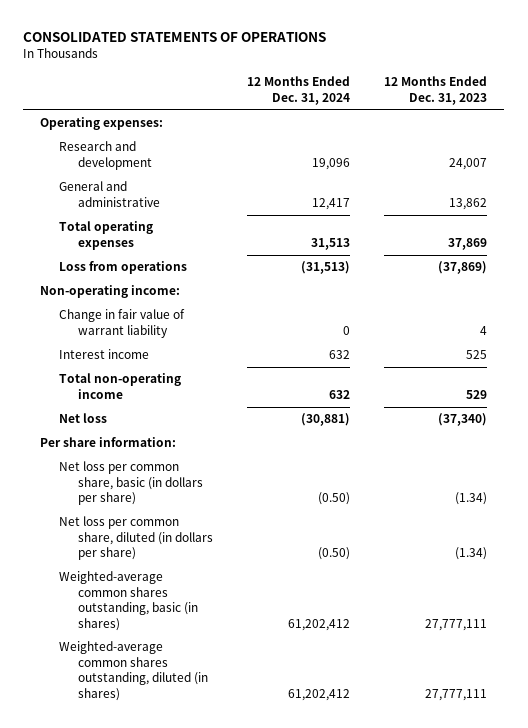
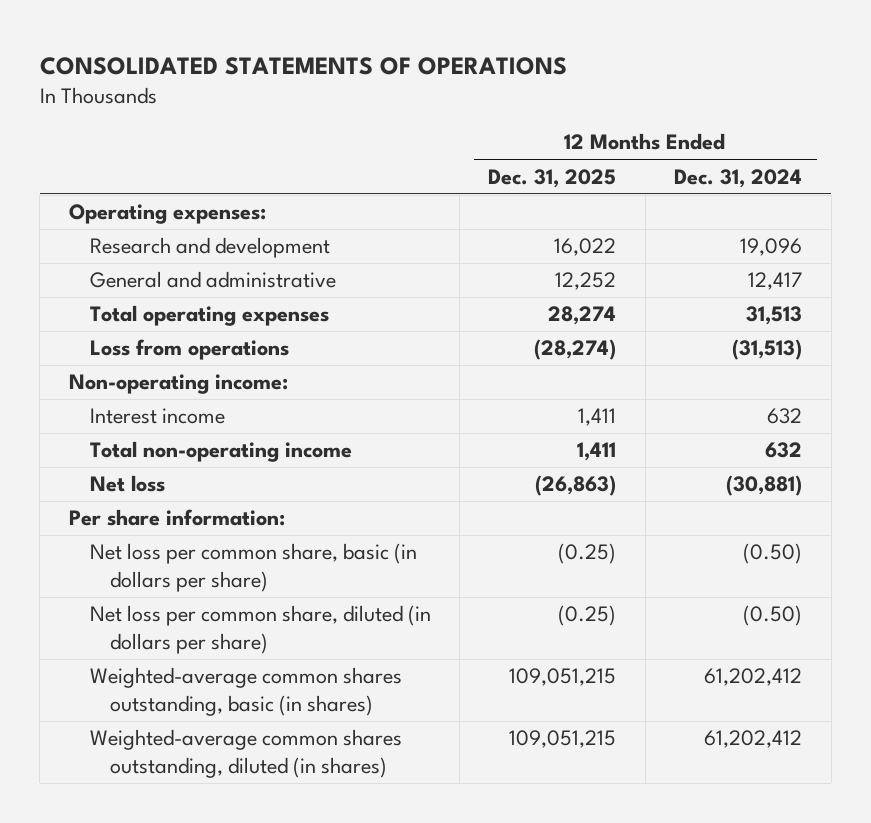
- | 12 Months Ended Dec. 31, 2024 | 12 Months Ended Dec. 31, 2023
+ | 12 Months Ended Dec. 31, 2025 | 12 Months Ended Dec. 31, 2024
- Change in fair value of warrant liability | 0 | 4

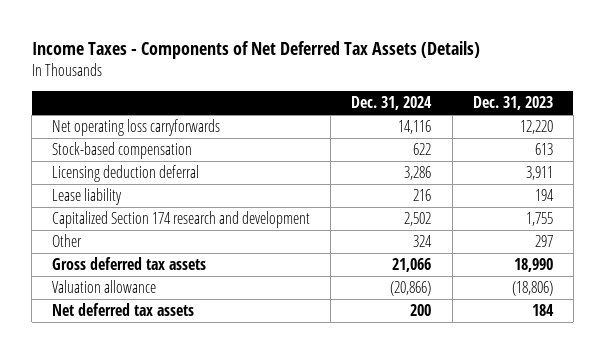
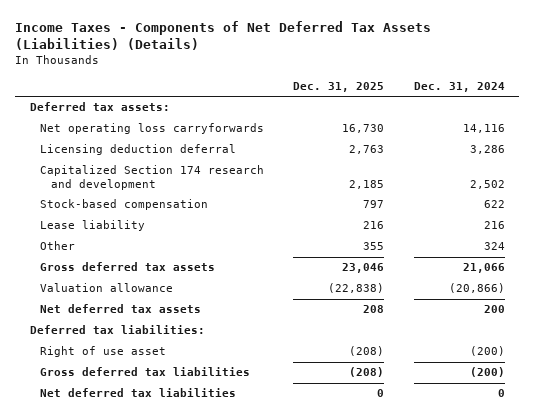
- Income Taxes - Components of Net Deferred Tax Assets (Details)
+ Income Taxes - Components of Net Deferred Tax Assets (Liabilities) (Details)
- | Dec. 31, 2024 | Dec. 31, 2023
+ | Dec. 31, 2025 | Dec. 31, 2024
+ Deferred tax assets:
moved down: Stock-based compensation | 797 | 622
moved down: Lease liability | 216 | 216
+ Deferred tax liabilities:
+ Right of use asset | (208) | (200)
+ Gross deferred tax liabilities | (208) | (200)
+ Net deferred tax liabilities | 0 | 0

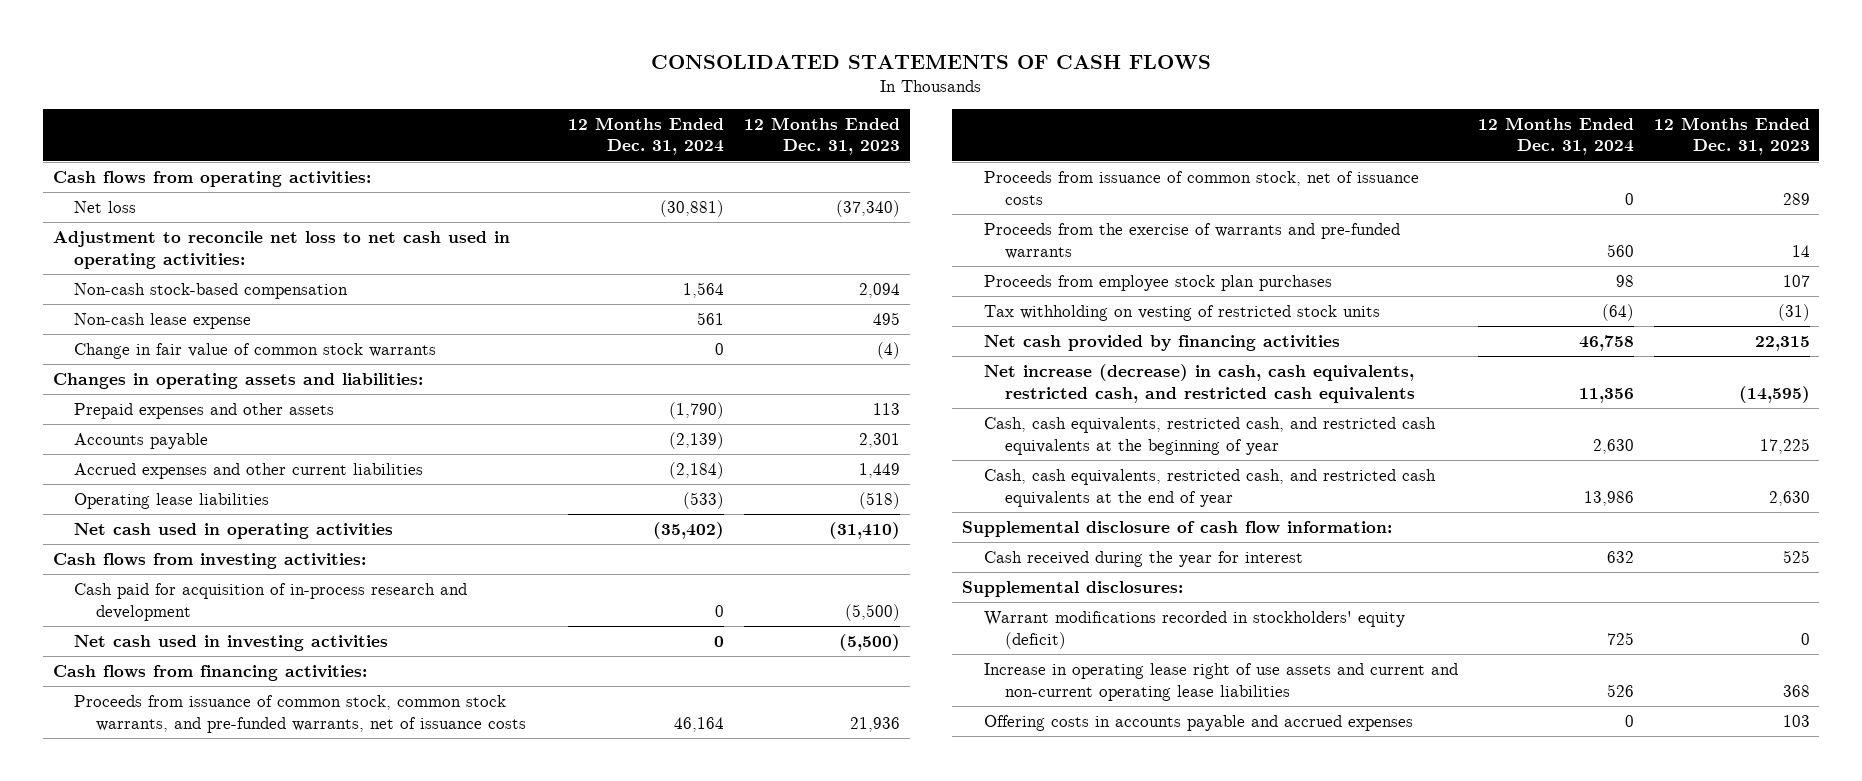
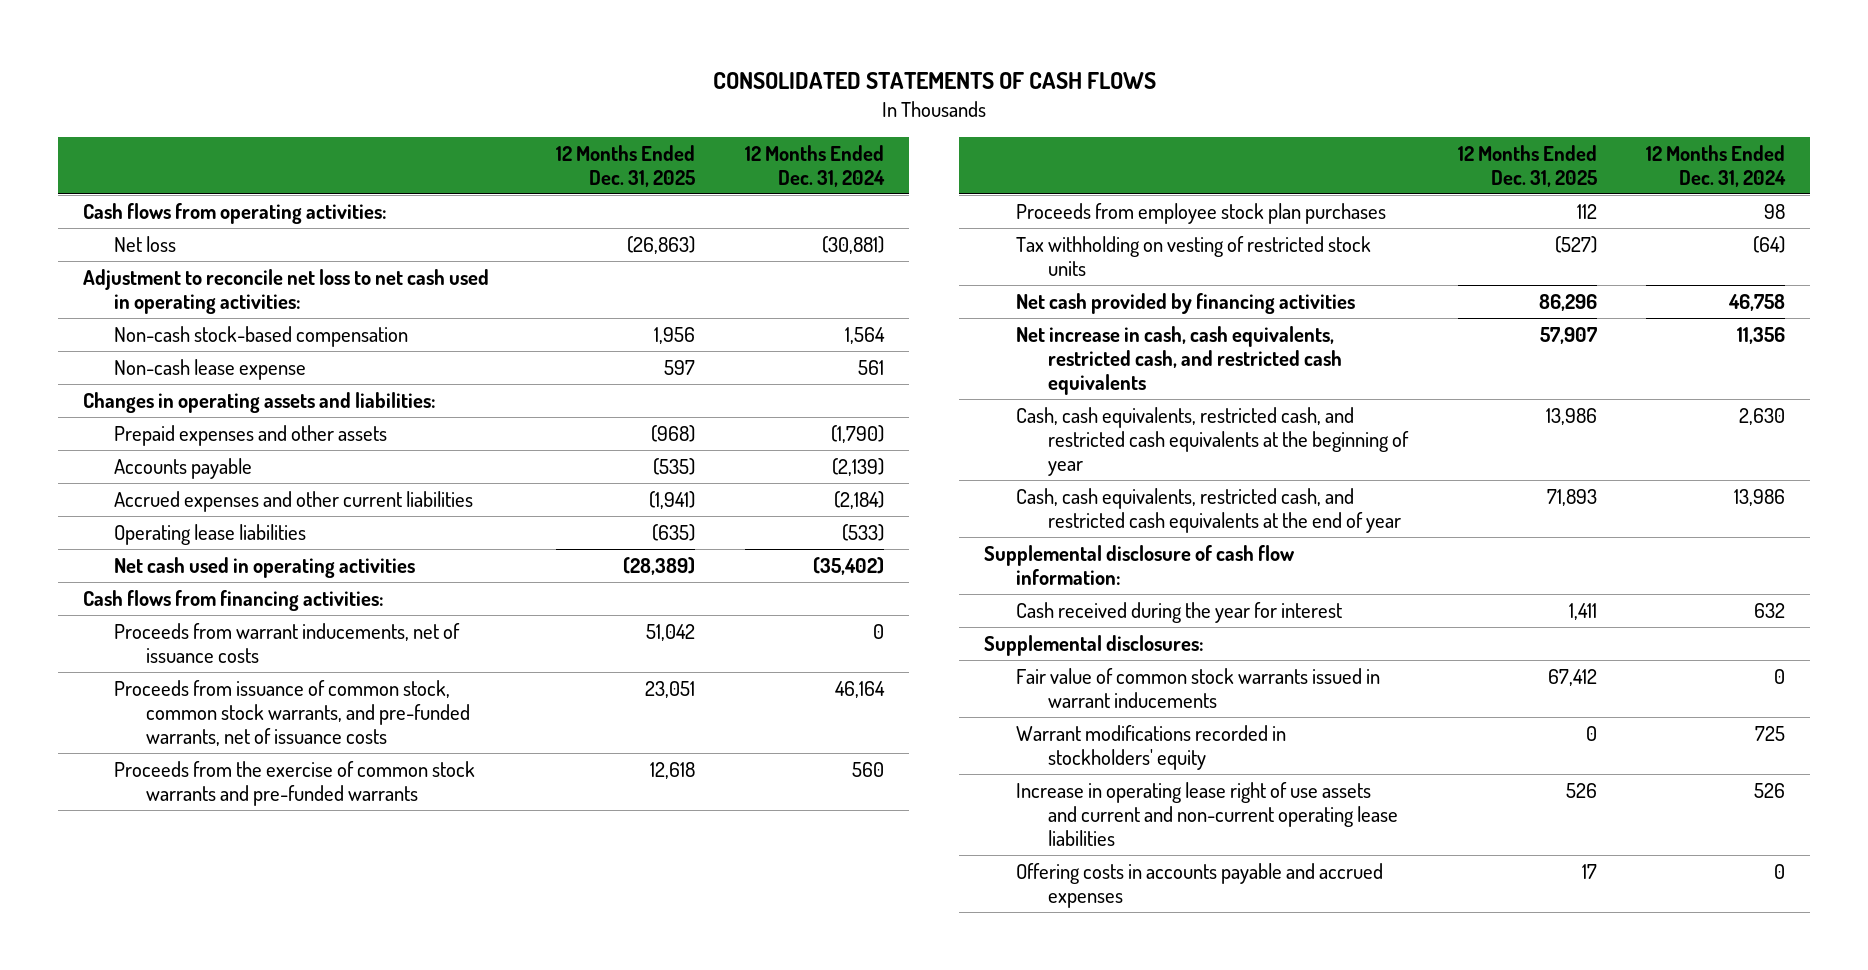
- | 12 Months Ended Dec. 31, 2024 | 12 Months Ended Dec. 31, 2023
+ | 12 Months Ended Dec. 31, 2025 | 12 Months Ended Dec. 31, 2024
- Change in fair value of common stock warrants | 0 | (4)
- Cash flows from investing activities:
- Cash paid for acquisition of in-process research and development | 0 | (5,500)
- Net cash used in investing activities | 0 | (5,500)
+ Proceeds from warrant inducements, net of issuance costs | 51,042 | 0
- Proceeds from issuance of common stock, net of issuance costs | 0 | 289
- Proceeds from the exercise of warrants and pre-funded warrants | 560 | 14
+ Proceeds from the exercise of common stock warrants and pre-funded warrants | 12,618 | 560
- Net increase (decrease) in cash, cash equivalents, restricted cash, and restricted cash equivalents | 11,356 | (14,595)
+ Net increase in cash, cash equivalents, restricted cash, and restricted cash equivalents | 57,907 | 11,356
- Warrant modifications recorded in stockholders' equity (deficit) | 725 | 0
+ Fair value of common stock warrants issued in warrant inducements | 67,412 | 0
+ Warrant modifications recorded in stockholders' equity | 0 | 725

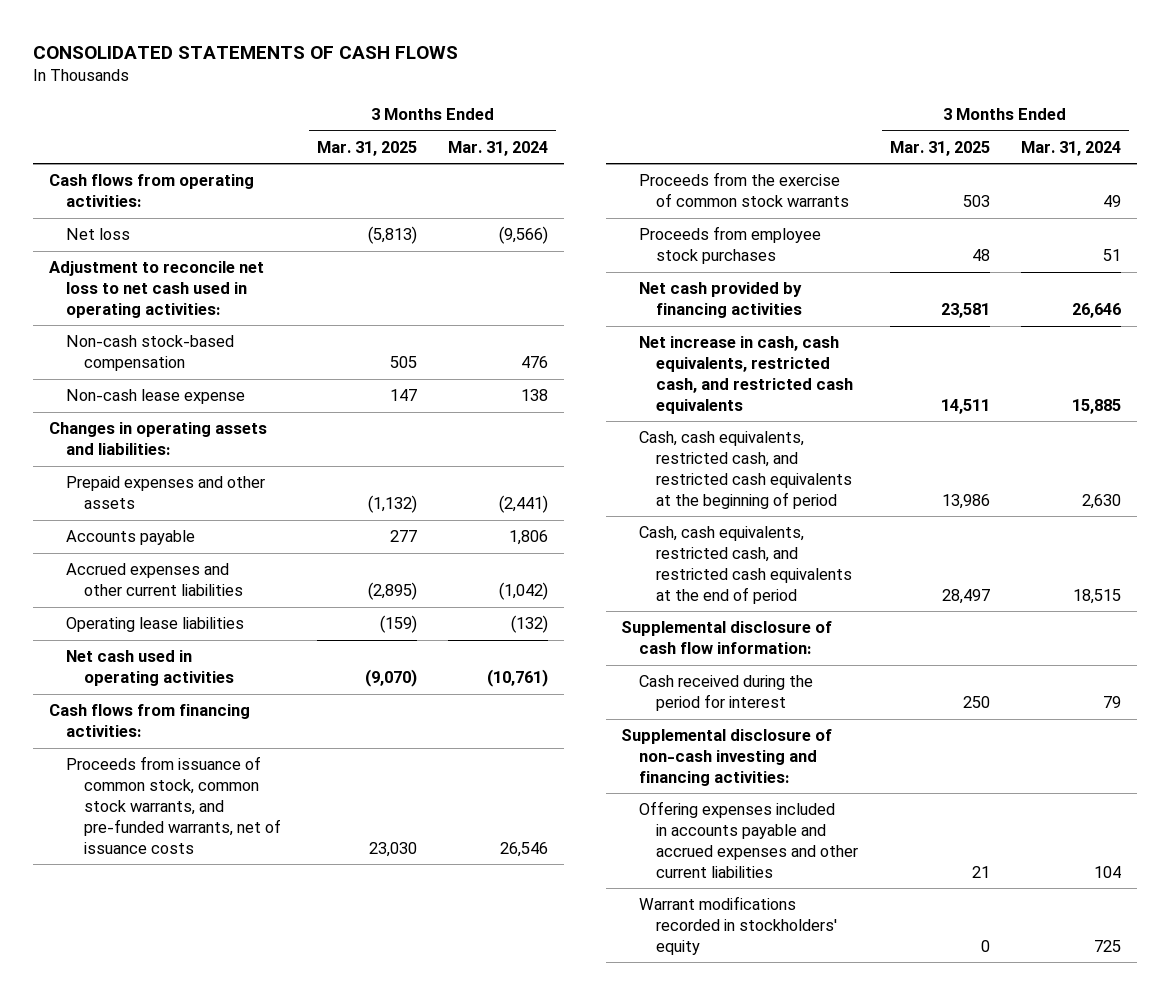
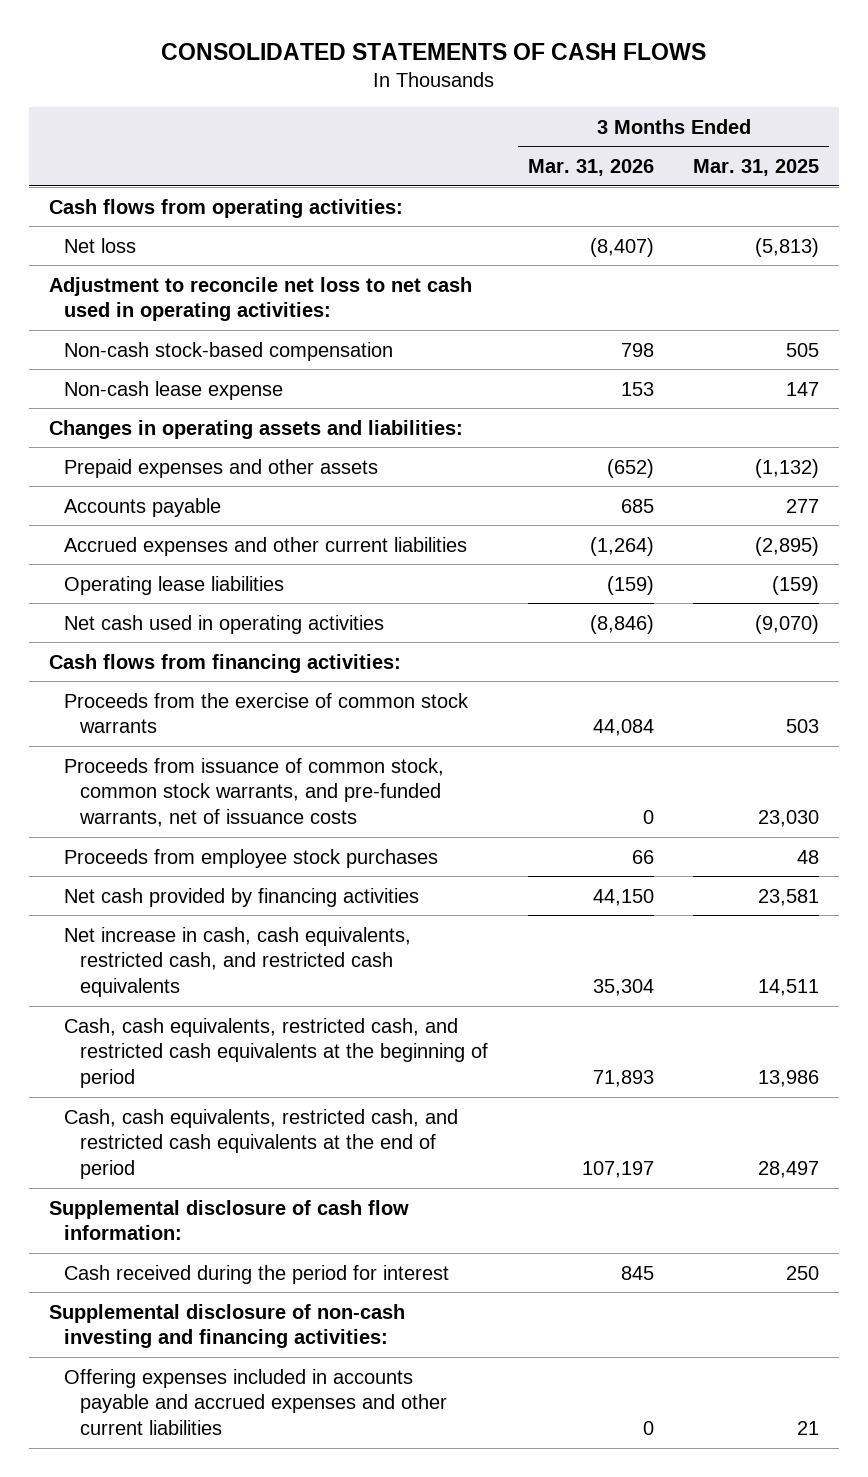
- | 3 Months Ended Mar. 31, 2025 | 3 Months Ended Mar. 31, 2024
+ | 3 Months Ended Mar. 31, 2026 | 3 Months Ended Mar. 31, 2025
moved down: Proceeds from issuance of common stock, common stock warrants, and pre-funded warrants, net of issuance costs | 0 | 23,030
- Warrant modifications recorded in stockholders' equity | 0 | 725

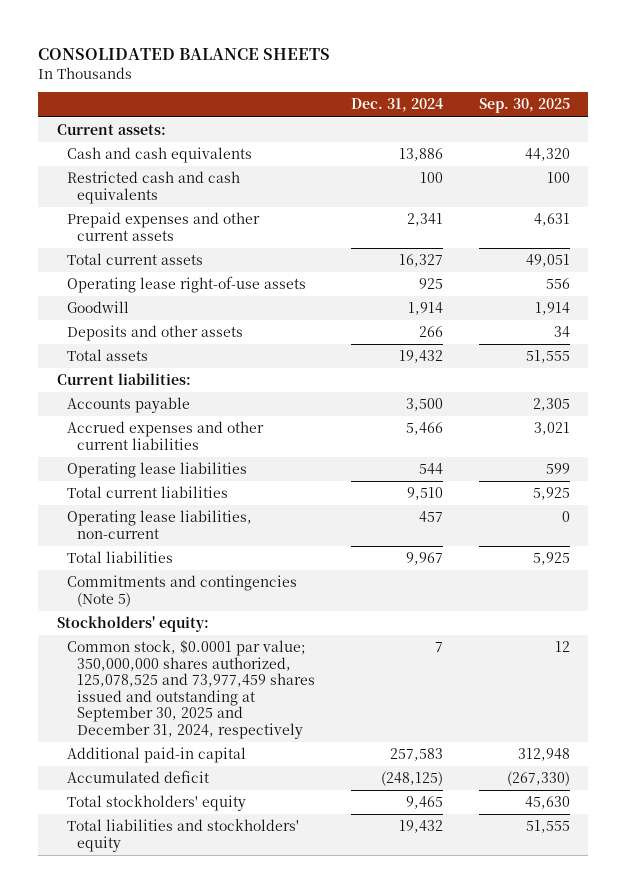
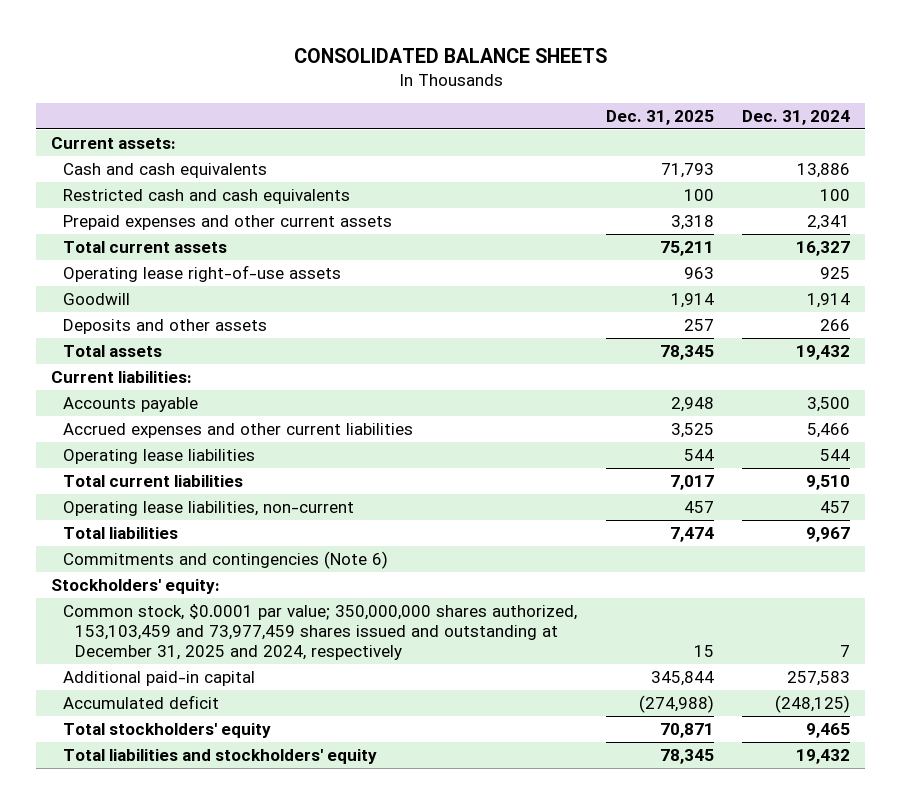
- | Dec. 31, 2024 | Sep. 30, 2025
+ | Dec. 31, 2025 | Dec. 31, 2024
- Commitments and contingencies (Note 5)
+ Commitments and contingencies (Note 6)
- Common stock, $0.0001 par value; 350,000,000 shares authorized, 125,078,525 and 73,977,459 shares issued and outstanding at September 30, 2025 and December 31, 2024, respectively | 7 | 12
+ Common stock, $0.0001 par value; 350,000,000 shares authorized, 153,103,459 and 73,977,459 shares issued and outstanding at December 31, 2025 and 2024, respectively | 15 | 7

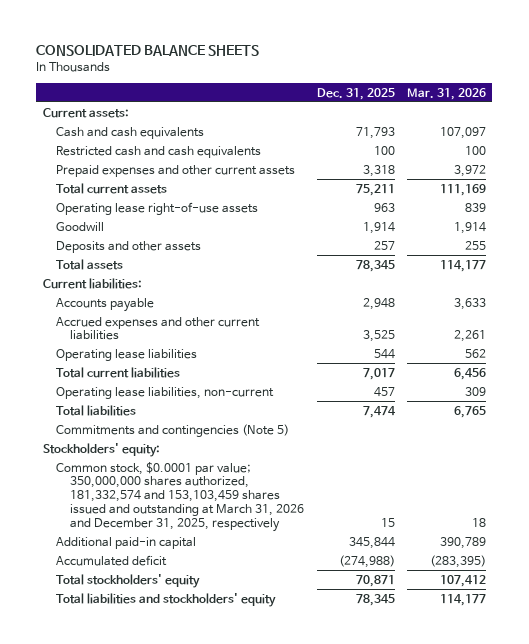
- | Dec. 31, 2025 | Dec. 31, 2024
+ | Dec. 31, 2025 | Mar. 31, 2026
- Commitments and contingencies (Note 6)
+ Commitments and contingencies (Note 5)
- Common stock, $0.0001 par value; 350,000,000 shares authorized, 153,103,459 and 73,977,459 shares issued and outstanding at December 31, 2025 and 2024, respectively | 15 | 7
+ Common stock, $0.0001 par value; 350,000,000 shares authorized, 181,332,574 and 153,103,459 shares issued and outstanding at March 31, 2026 and December 31, 2025, respectively | 15 | 18

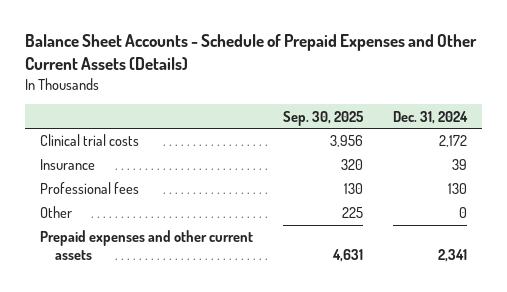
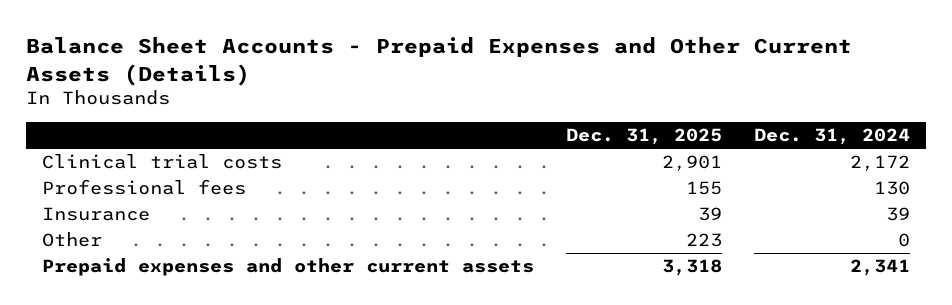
- Balance Sheet Accounts - Schedule of Prepaid Expenses and Other Current Assets (Details)
+ Balance Sheet Accounts - Prepaid Expenses and Other Current Assets (Details)
- | Sep. 30, 2025 | Dec. 31, 2024
+ | Dec. 31, 2025 | Dec. 31, 2024
moved down: Insurance | 39 | 39

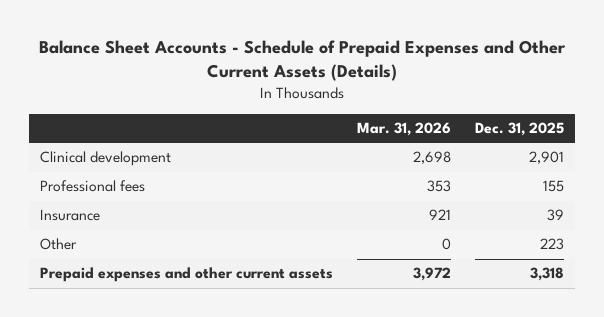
- Balance Sheet Accounts - Prepaid Expenses and Other Current Assets (Details)
+ Balance Sheet Accounts - Schedule of Prepaid Expenses and Other Current Assets (Details)
- | Dec. 31, 2025 | Dec. 31, 2024
+ | Mar. 31, 2026 | Dec. 31, 2025
- Clinical trial costs | 2,901 | 2,172
+ Clinical development | 2,698 | 2,901

